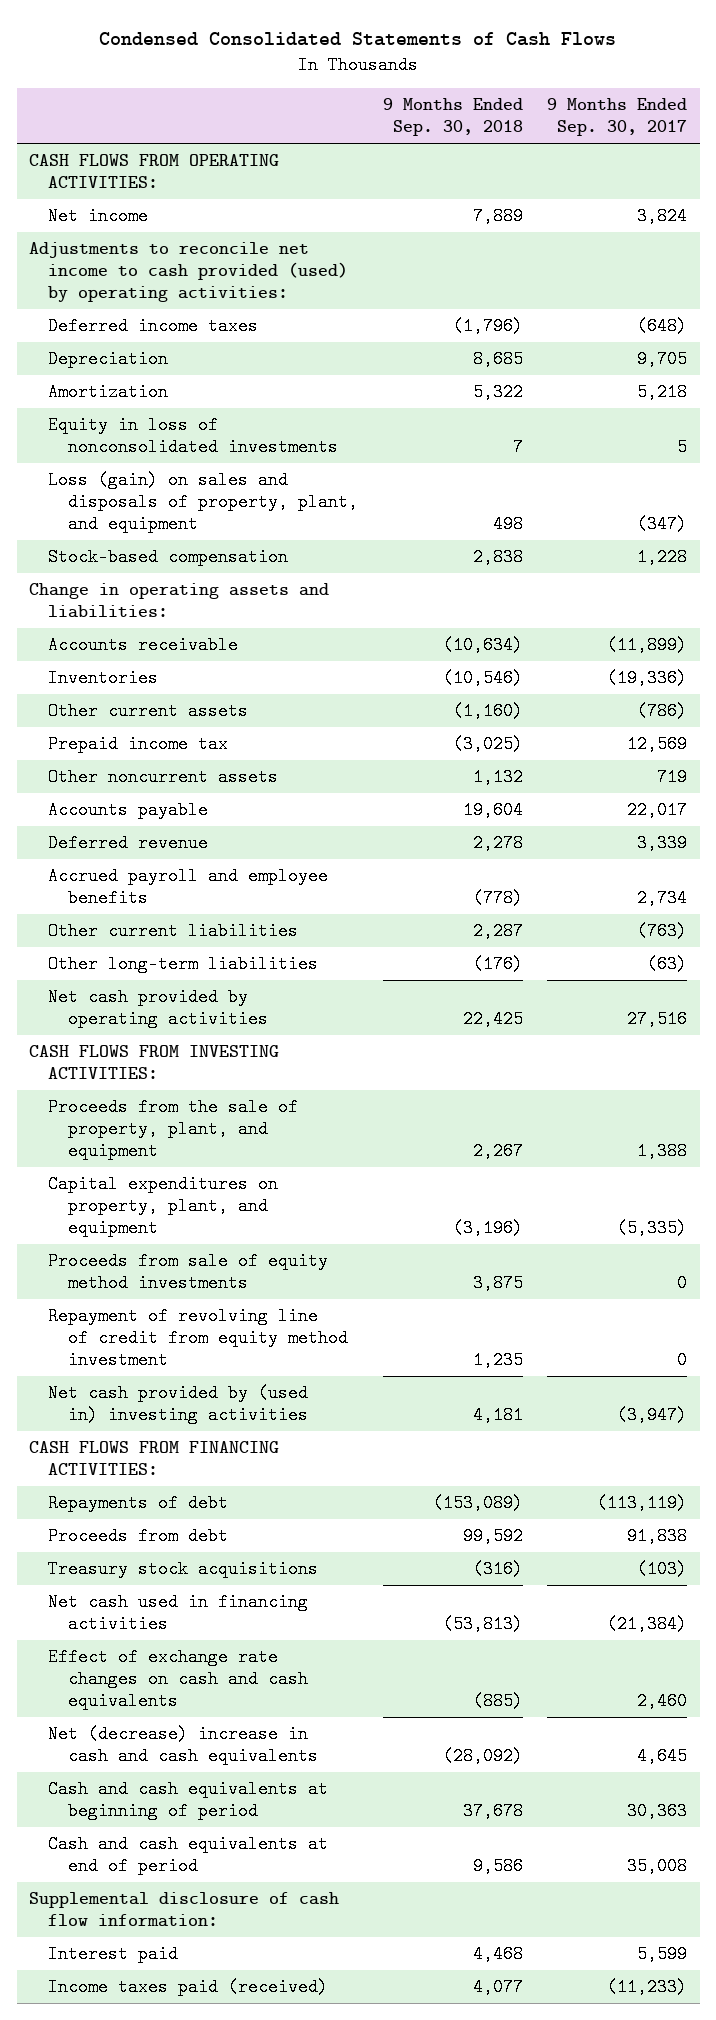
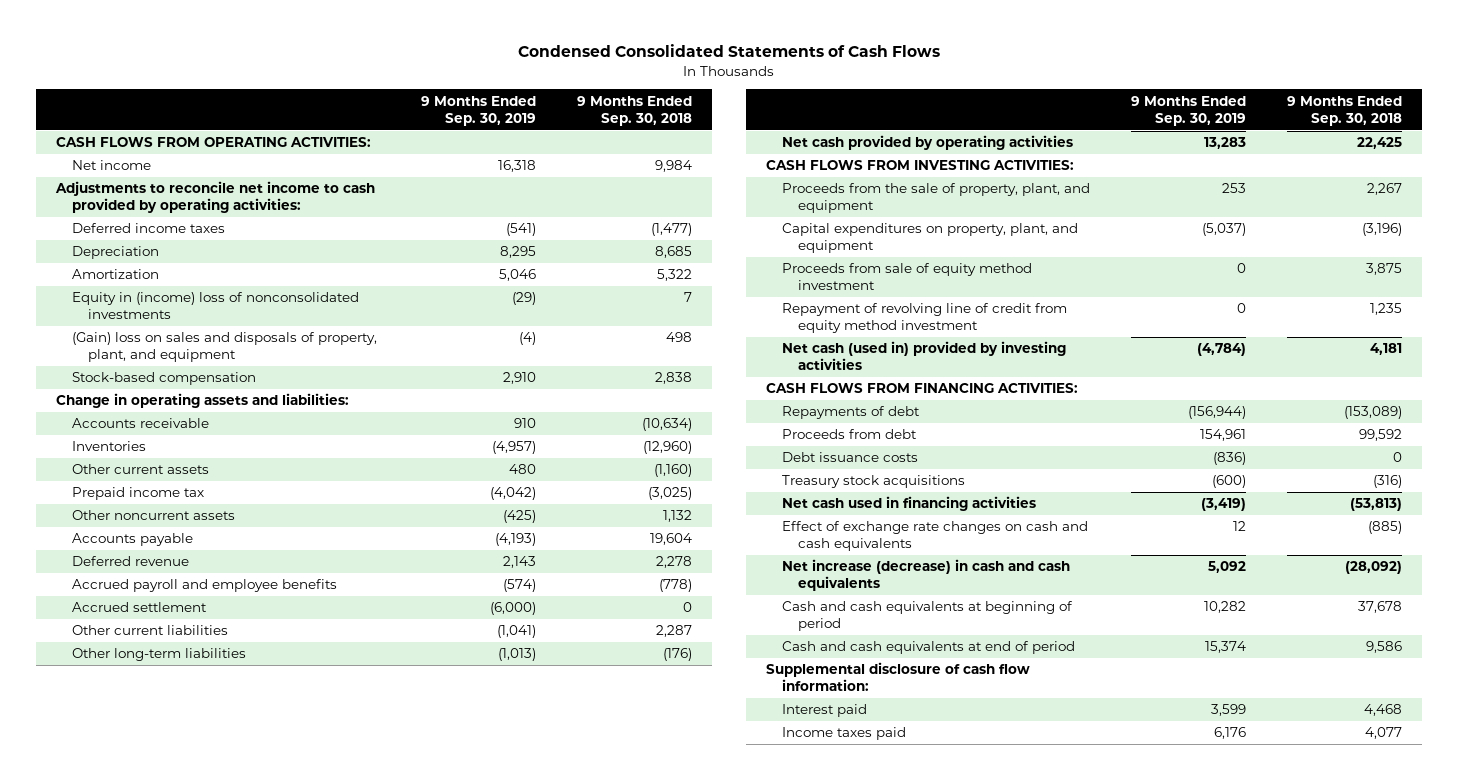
- | 9 Months Ended Sep. 30, 2018 | 9 Months Ended Sep. 30, 2017
+ | 9 Months Ended Sep. 30, 2019 | 9 Months Ended Sep. 30, 2018
- Net income | 7,889 | 3,824
- Adjustments to reconcile net income to cash provided (used) by operating activities:
- Deferred income taxes | (1,796) | (648)
+ Net income | 16,318 | 9,984
+ Adjustments to reconcile net income to cash provided by operating activities:
+ Deferred income taxes | (541) | (1,477)
- Equity in loss of nonconsolidated investments | 7 | 5
- Loss (gain) on sales and disposals of property, plant, and equipment | 498 | (347)
+ Equity in (income) loss of nonconsolidated investments | (29) | 7
+ (Gain) loss on sales and disposals of property, plant, and equipment | (4) | 498
- Inventories | (10,546) | (19,336)
+ Inventories | (4,957) | (12,960)
+ Accrued settlement | (6,000) | 0
- Proceeds from sale of equity method investments | 3,875 | 0
+ Proceeds from sale of equity method investment | 0 | 3,875
- Net cash provided by (used in) investing activities | 4,181 | (3,947)
+ Net cash (used in) provided by investing activities | (4,784) | 4,181
+ Debt issuance costs | (836) | 0
- Net (decrease) increase in cash and cash equivalents | (28,092) | 4,645
+ Net increase (decrease) in cash and cash equivalents | 5,092 | (28,092)
- Income taxes paid (received) | 4,077 | (11,233)
+ Income taxes paid | 6,176 | 4,077

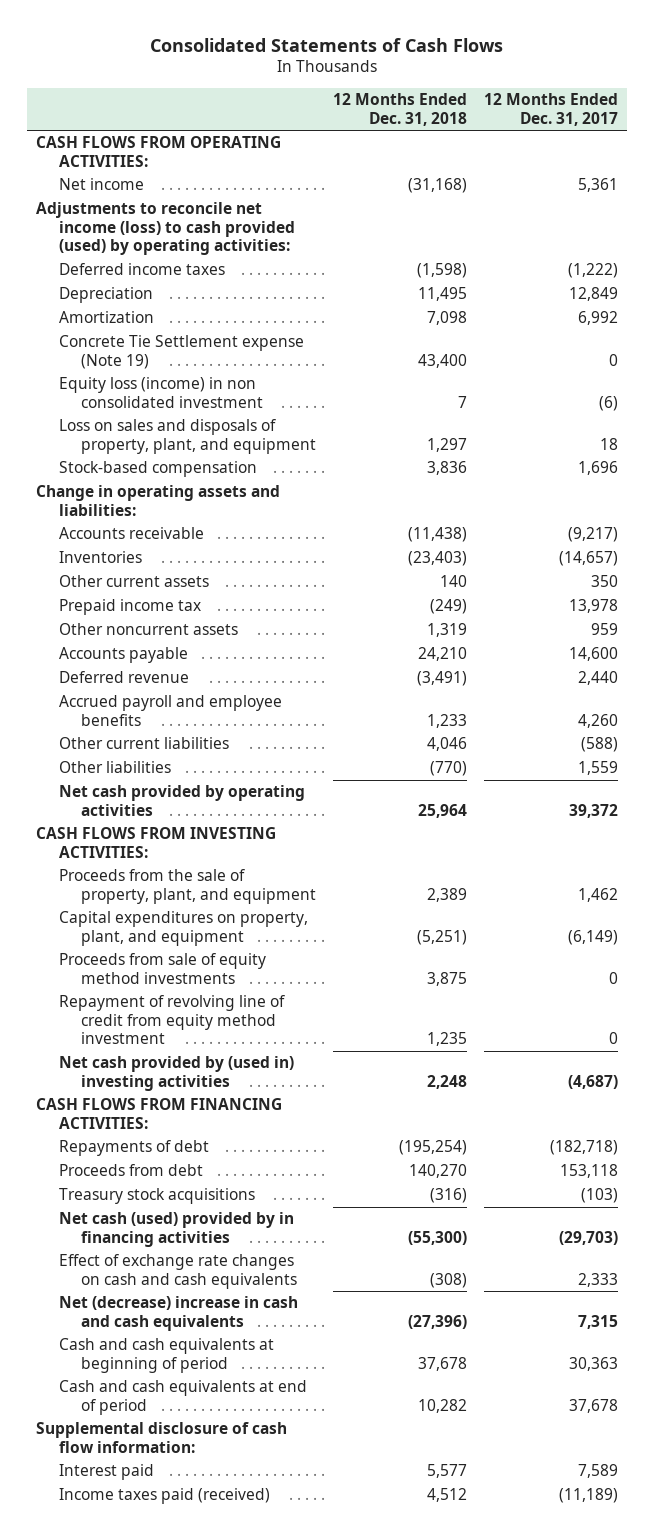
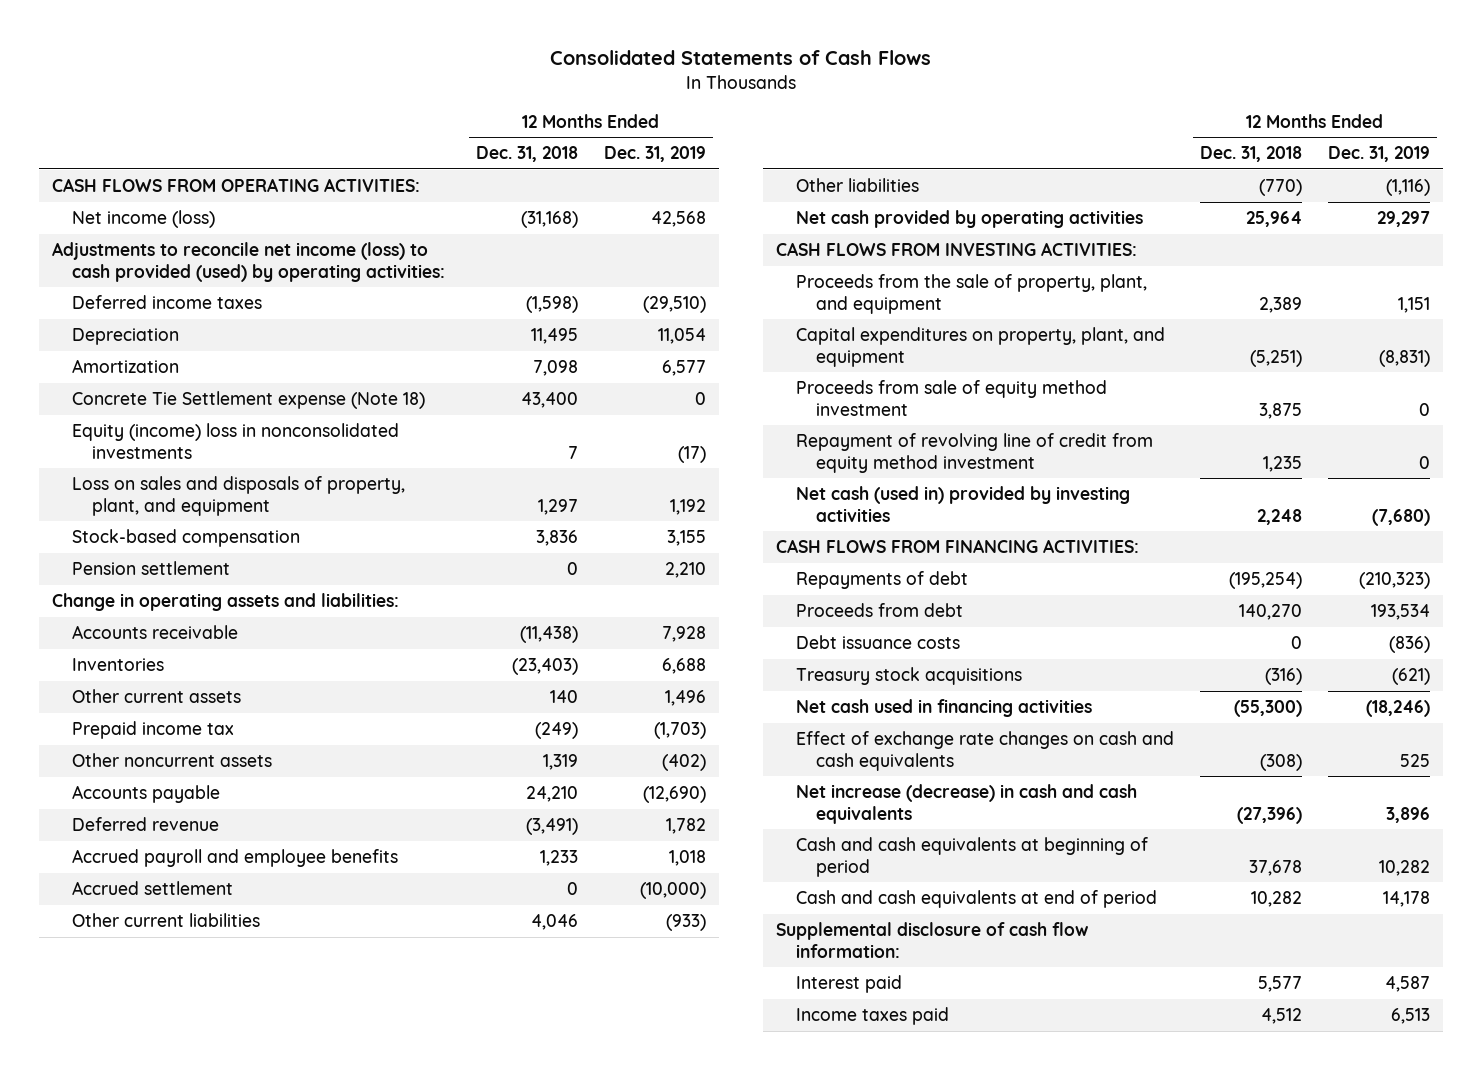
- | 12 Months Ended Dec. 31, 2018 | 12 Months Ended Dec. 31, 2017
+ | 12 Months Ended Dec. 31, 2018 | 12 Months Ended Dec. 31, 2019
- Net income | (31,168) | 5,361
+ Net income (loss) | (31,168) | 42,568
- Concrete Tie Settlement expense (Note 19) | 43,400 | 0
- Equity loss (income) in non consolidated investment | 7 | (6)
+ Concrete Tie Settlement expense (Note 18) | 43,400 | 0
+ Equity (income) loss in nonconsolidated investments | 7 | (17)
+ Pension settlement | 0 | 2,210
+ Accrued settlement | 0 | (10,000)
- Proceeds from sale of equity method investments | 3,875 | 0
+ Proceeds from sale of equity method investment | 3,875 | 0
- Net cash provided by (used in) investing activities | 2,248 | (4,687)
+ Net cash (used in) provided by investing activities | 2,248 | (7,680)
+ Debt issuance costs | 0 | (836)
- Net cash (used) provided by in financing activities | (55,300) | (29,703)
+ Net cash used in financing activities | (55,300) | (18,246)
- Net (decrease) increase in cash and cash equivalents | (27,396) | 7,315
+ Net increase (decrease) in cash and cash equivalents | (27,396) | 3,896
- Income taxes paid (received) | 4,512 | (11,189)
+ Income taxes paid | 4,512 | 6,513

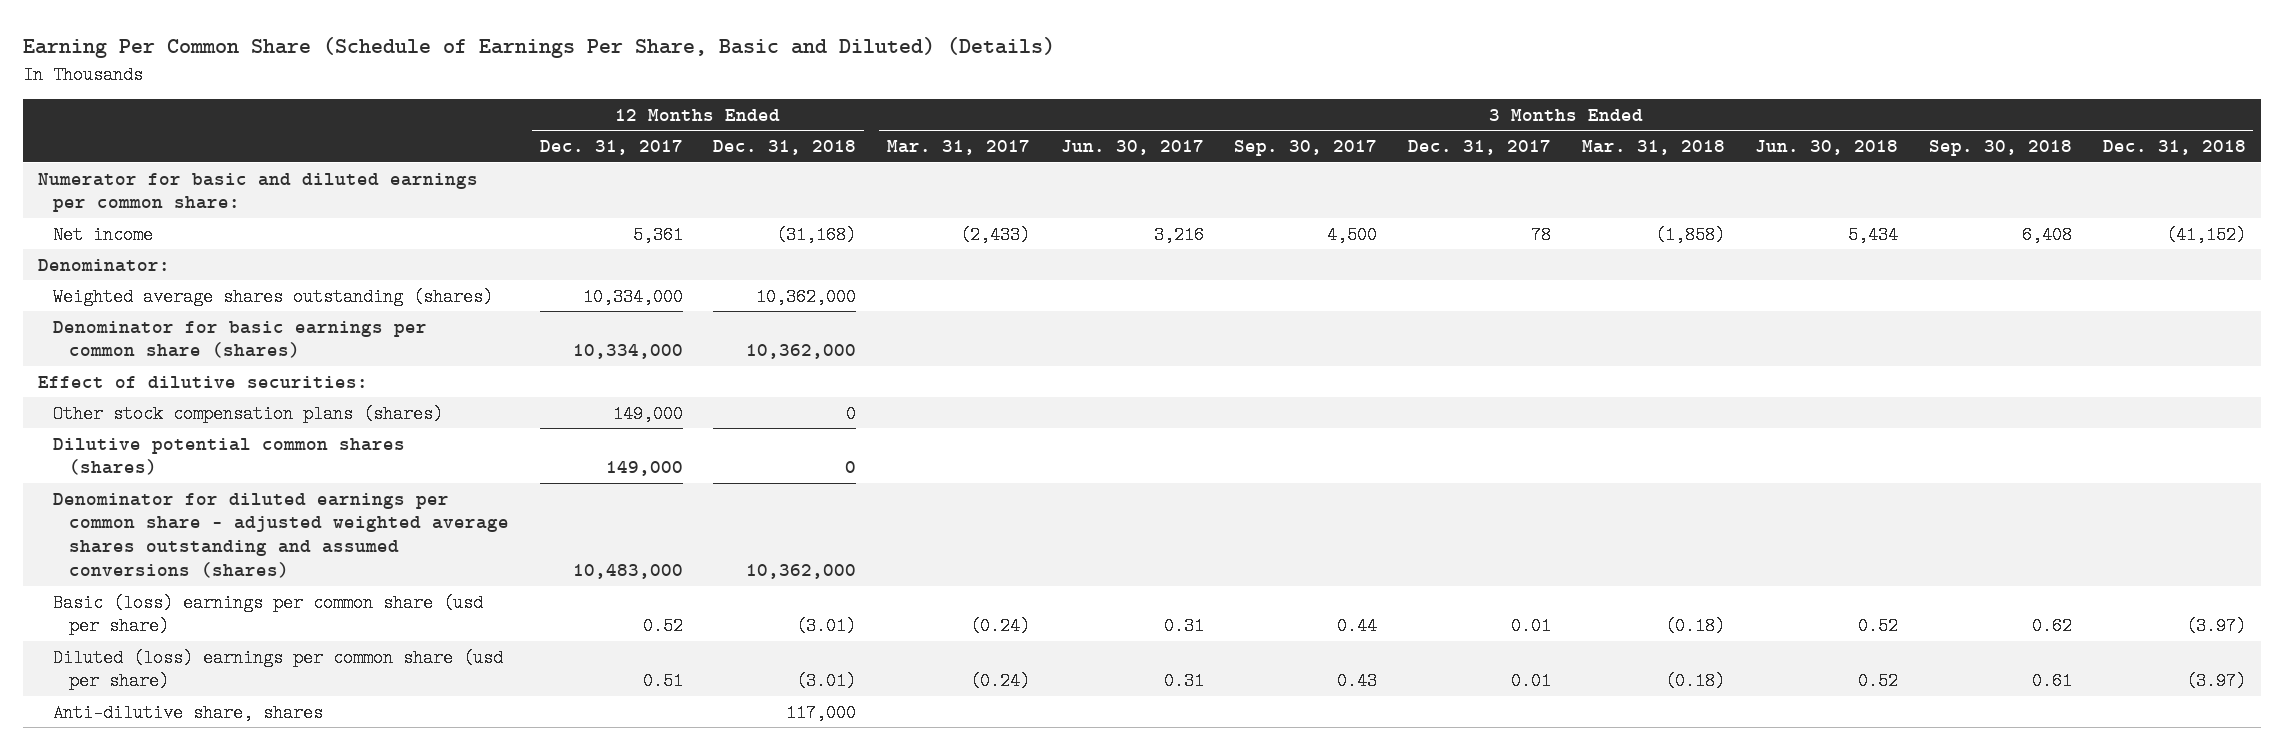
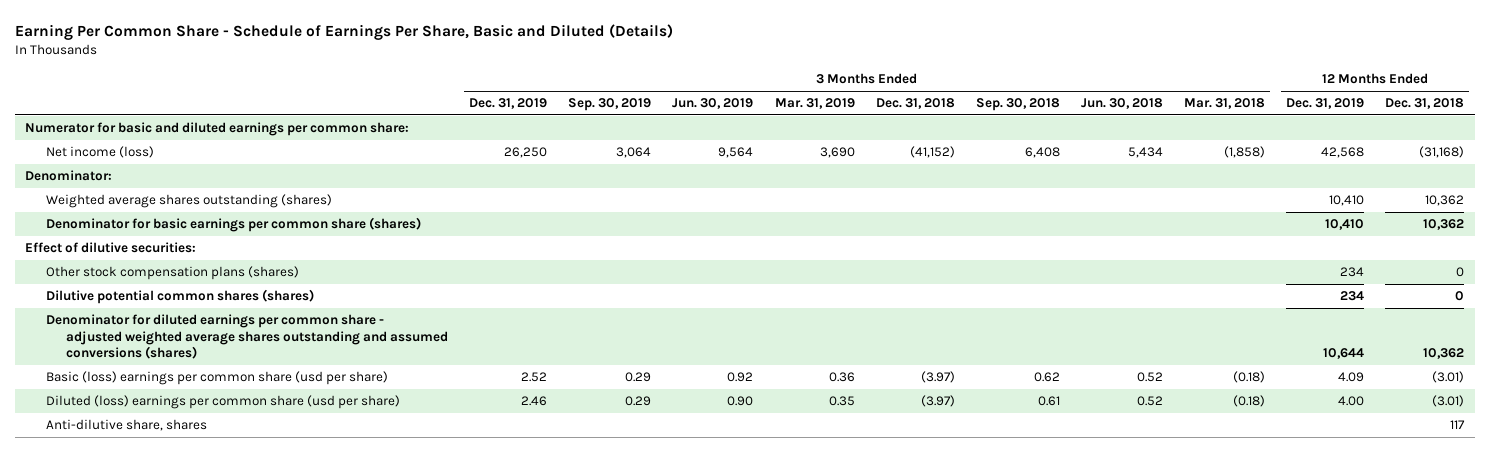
- Earning Per Common Share (Schedule of Earnings Per Share, Basic and Diluted) (Details)
+ Earning Per Common Share - Schedule of Earnings Per Share, Basic and Diluted (Details)
- | 12 Months Ended Dec. 31, 2017 | 12 Months Ended Dec. 31, 2018 | 3 Months Ended Mar. 31, 2017 | 3 Months Ended Jun. 30, 2017 | 3 Months Ended Sep. 30, 2017 | 3 Months Ended Dec. 31, 2017 | 3 Months Ended Mar. 31, 2018 | 3 Months Ended Jun. 30, 2018 | 3 Months Ended Sep. 30, 2018 | 3 Months Ended Dec. 31, 2018
+ | 3 Months Ended Dec. 31, 2019 | 3 Months Ended Sep. 30, 2019 | 3 Months Ended Jun. 30, 2019 | 3 Months Ended Mar. 31, 2019 | 3 Months Ended Dec. 31, 2018 | 3 Months Ended Sep. 30, 2018 | 3 Months Ended Jun. 30, 2018 | 3 Months Ended Mar. 31, 2018 | 12 Months Ended Dec. 31, 2019 | 12 Months Ended Dec. 31, 2018
- Net income | 5,361 | (31,168) | (2,433) | 3,216 | 4,500 | 78 | (1,858) | 5,434 | 6,408 | (41,152)
+ Net income (loss) | 26,250 | 3,064 | 9,564 | 3,690 | (41,152) | 6,408 | 5,434 | (1,858) | 42,568 | (31,168)
- Weighted average shares outstanding (shares) | 10,334,000 | 10,362,000 | | | | | | | |
- Denominator for basic earnings per common share (shares) | 10,334,000 | 10,362,000 | | | | | | | |
+ Weighted average shares outstanding (shares) | | | | | | | | | 10,410 | 10,362
+ Denominator for basic earnings per common share (shares) | | | | | | | | | 10,410 | 10,362
- Denominator for diluted earnings per common share - adjusted weighted average shares outstanding and assumed conversions (shares) | 10,483,000 | 10,362,000 | | | | | | | |
+ Denominator for diluted earnings per common share - adjusted weighted average shares outstanding and assumed conversions (shares) | | | | | | | | | 10,644 | 10,362
- Anti-dilutive share, shares | | 117,000 | | | | | | | |
+ Anti-dilutive share, shares | | | | | | | | | | 117

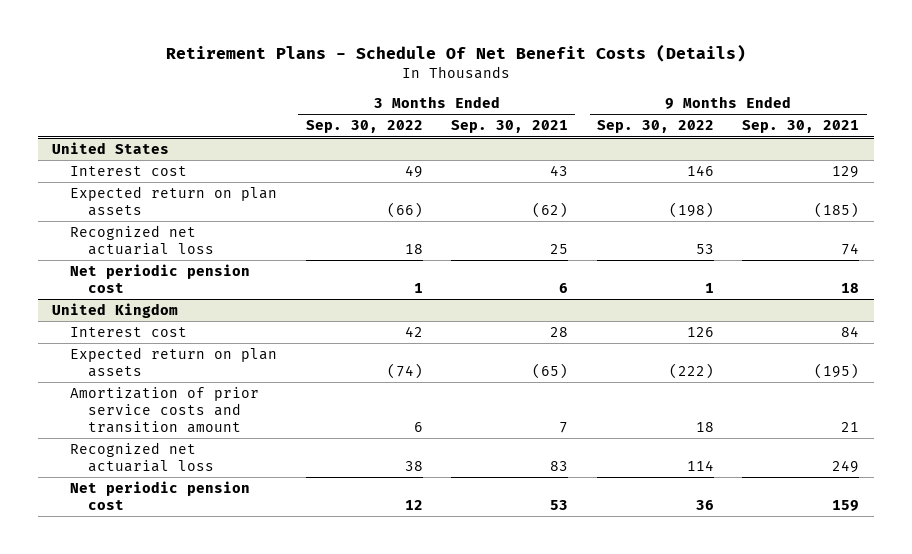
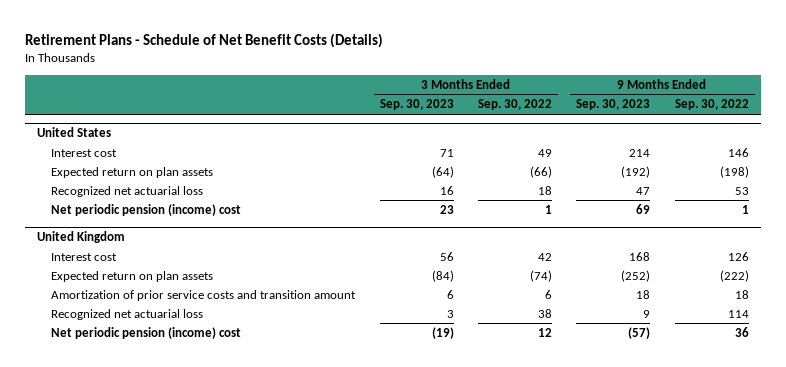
- Retirement Plans - Schedule Of Net Benefit Costs (Details)
+ Retirement Plans - Schedule of Net Benefit Costs (Details)
- | 3 Months Ended Sep. 30, 2022 | 3 Months Ended Sep. 30, 2021 | 9 Months Ended Sep. 30, 2022 | 9 Months Ended Sep. 30, 2021
+ | 3 Months Ended Sep. 30, 2023 | 3 Months Ended Sep. 30, 2022 | 9 Months Ended Sep. 30, 2023 | 9 Months Ended Sep. 30, 2022
@ United States
- Net periodic pension cost | 1 | 6 | 1 | 18
+ Net periodic pension (income) cost | 23 | 1 | 69 | 1
@ United Kingdom
- Net periodic pension cost | 12 | 53 | 36 | 159
+ Net periodic pension (income) cost | (19) | 12 | (57) | 36

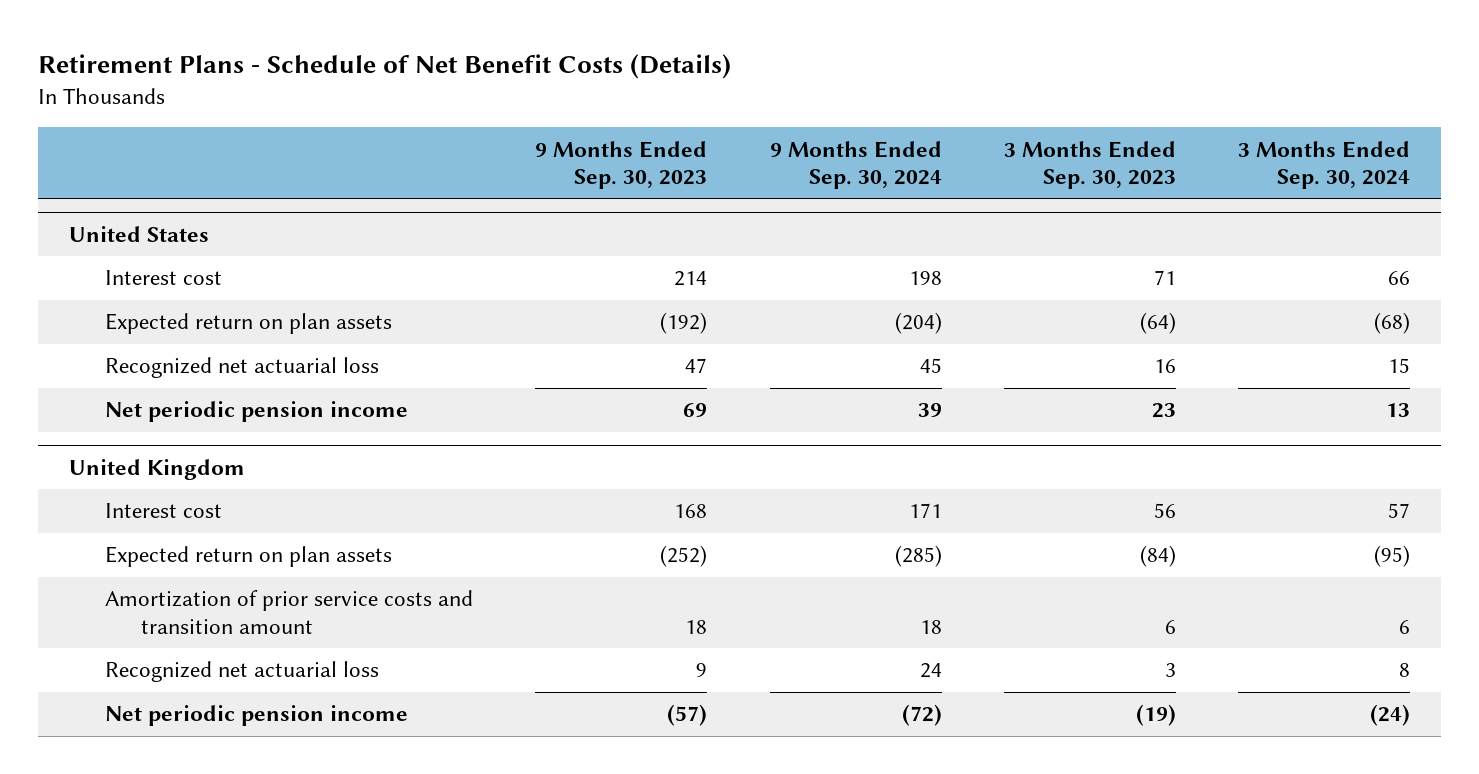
- | 3 Months Ended Sep. 30, 2023 | 3 Months Ended Sep. 30, 2022 | 9 Months Ended Sep. 30, 2023 | 9 Months Ended Sep. 30, 2022
+ | 9 Months Ended Sep. 30, 2023 | 9 Months Ended Sep. 30, 2024 | 3 Months Ended Sep. 30, 2023 | 3 Months Ended Sep. 30, 2024
@ United States
- Net periodic pension (income) cost | 23 | 1 | 69 | 1
+ Net periodic pension income | 69 | 39 | 23 | 13
@ United Kingdom
- Net periodic pension (income) cost | (19) | 12 | (57) | 36
+ Net periodic pension income | (57) | (72) | (19) | (24)

